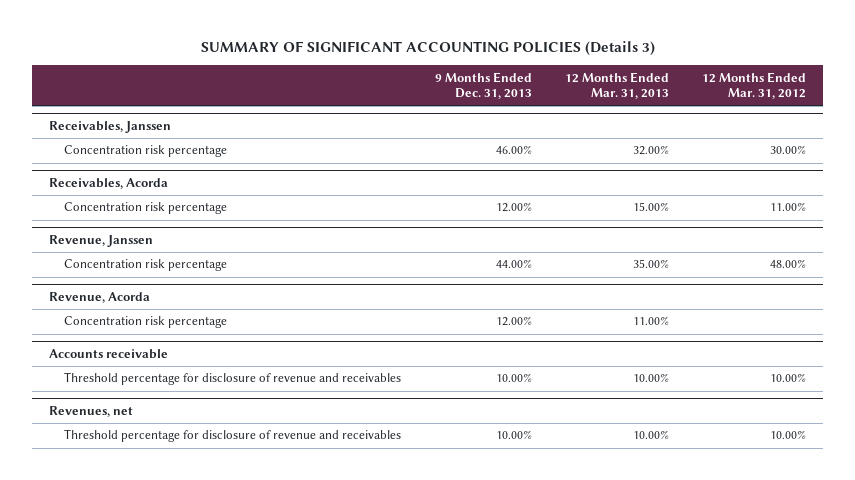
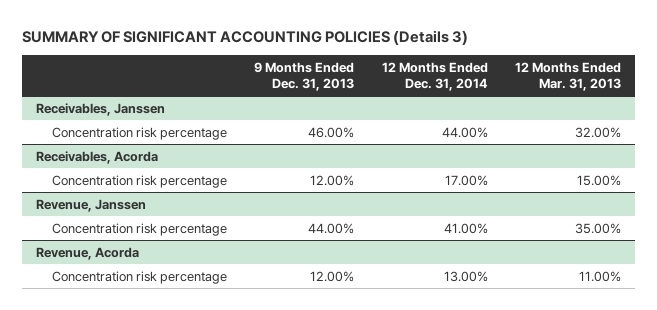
- | 9 Months Ended Dec. 31, 2013 | 12 Months Ended Mar. 31, 2013 | 12 Months Ended Mar. 31, 2012
+ | 9 Months Ended Dec. 31, 2013 | 12 Months Ended Dec. 31, 2014 | 12 Months Ended Mar. 31, 2013
- Accounts receivable
- Threshold percentage for disclosure of revenue and receivables | 10.00% | 10.00% | 10.00%
- Revenues, net
- Threshold percentage for disclosure of revenue and receivables | 10.00% | 10.00% | 10.00%

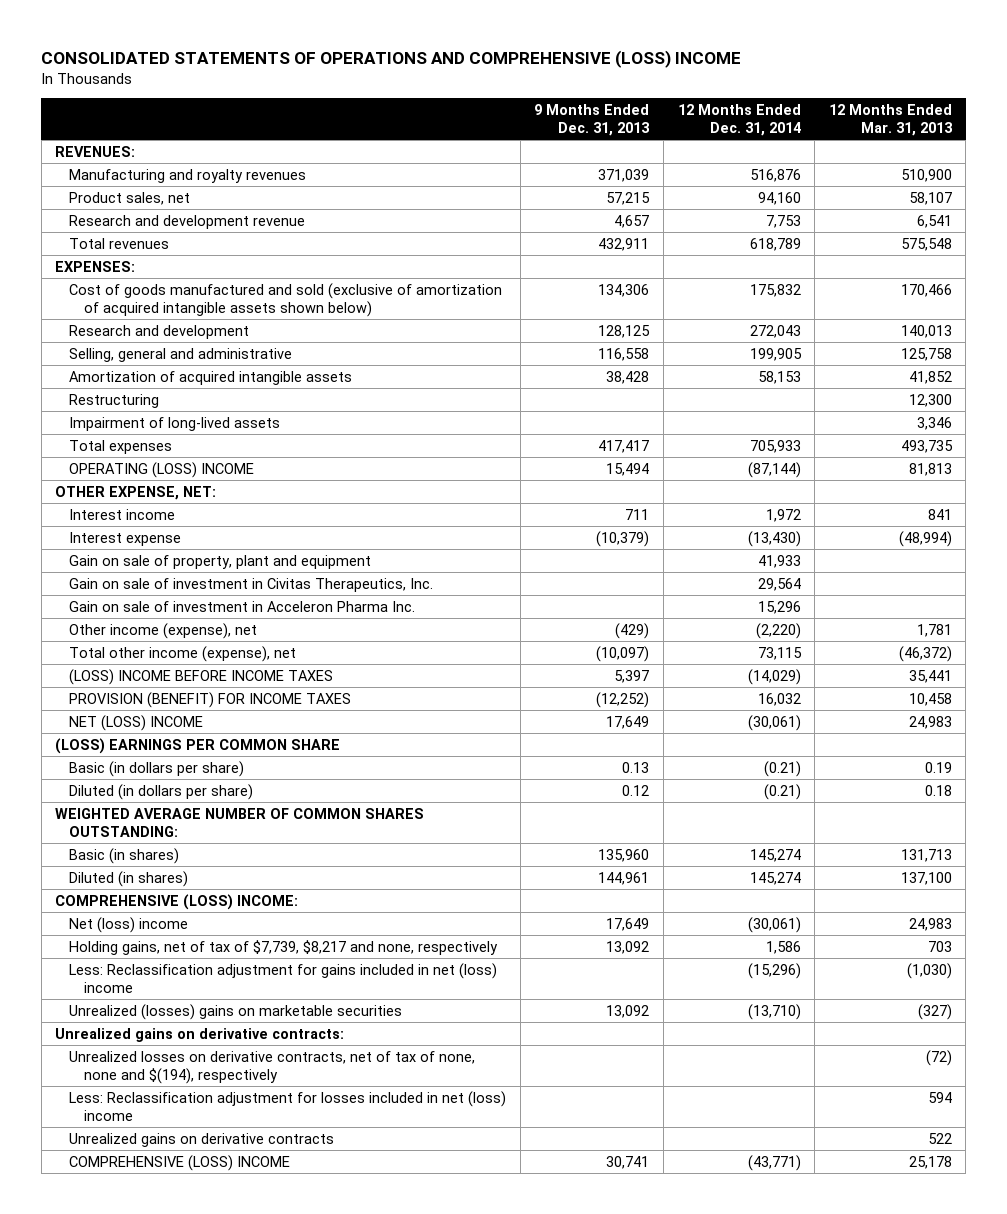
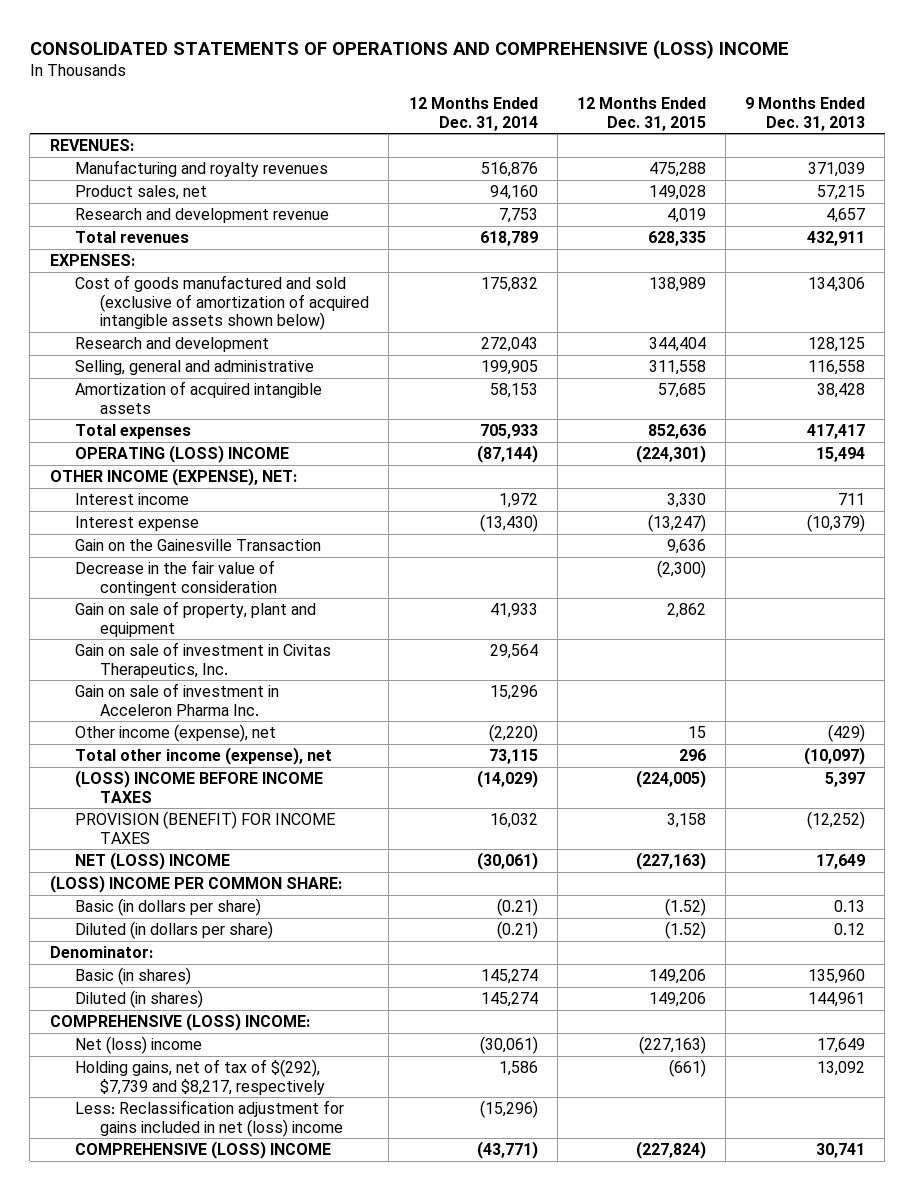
- | 9 Months Ended Dec. 31, 2013 | 12 Months Ended Dec. 31, 2014 | 12 Months Ended Mar. 31, 2013
+ | 12 Months Ended Dec. 31, 2014 | 12 Months Ended Dec. 31, 2015 | 9 Months Ended Dec. 31, 2013
- Restructuring | | | 12,300
- Impairment of long-lived assets | | | 3,346
- OTHER EXPENSE, NET:
+ OTHER INCOME (EXPENSE), NET:
+ Gain on the Gainesville Transaction | | 9,636 |
+ Decrease in the fair value of contingent consideration | | (2,300) |
- (LOSS) EARNINGS PER COMMON SHARE
+ (LOSS) INCOME PER COMMON SHARE:
- WEIGHTED AVERAGE NUMBER OF COMMON SHARES OUTSTANDING:
+ Denominator:
- Holding gains, net of tax of $7,739, $8,217 and none, respectively | 13,092 | 1,586 | 703
+ Holding gains, net of tax of $(292), $7,739 and $8,217, respectively | 1,586 | (661) | 13,092
- Unrealized (losses) gains on marketable securities | 13,092 | (13,710) | (327)
- Unrealized gains on derivative contracts:
- Unrealized losses on derivative contracts, net of tax of none, none and $(194), respectively | | | (72)
- Less: Reclassification adjustment for losses included in net (loss) income | | | 594
- Unrealized gains on derivative contracts | | | 522

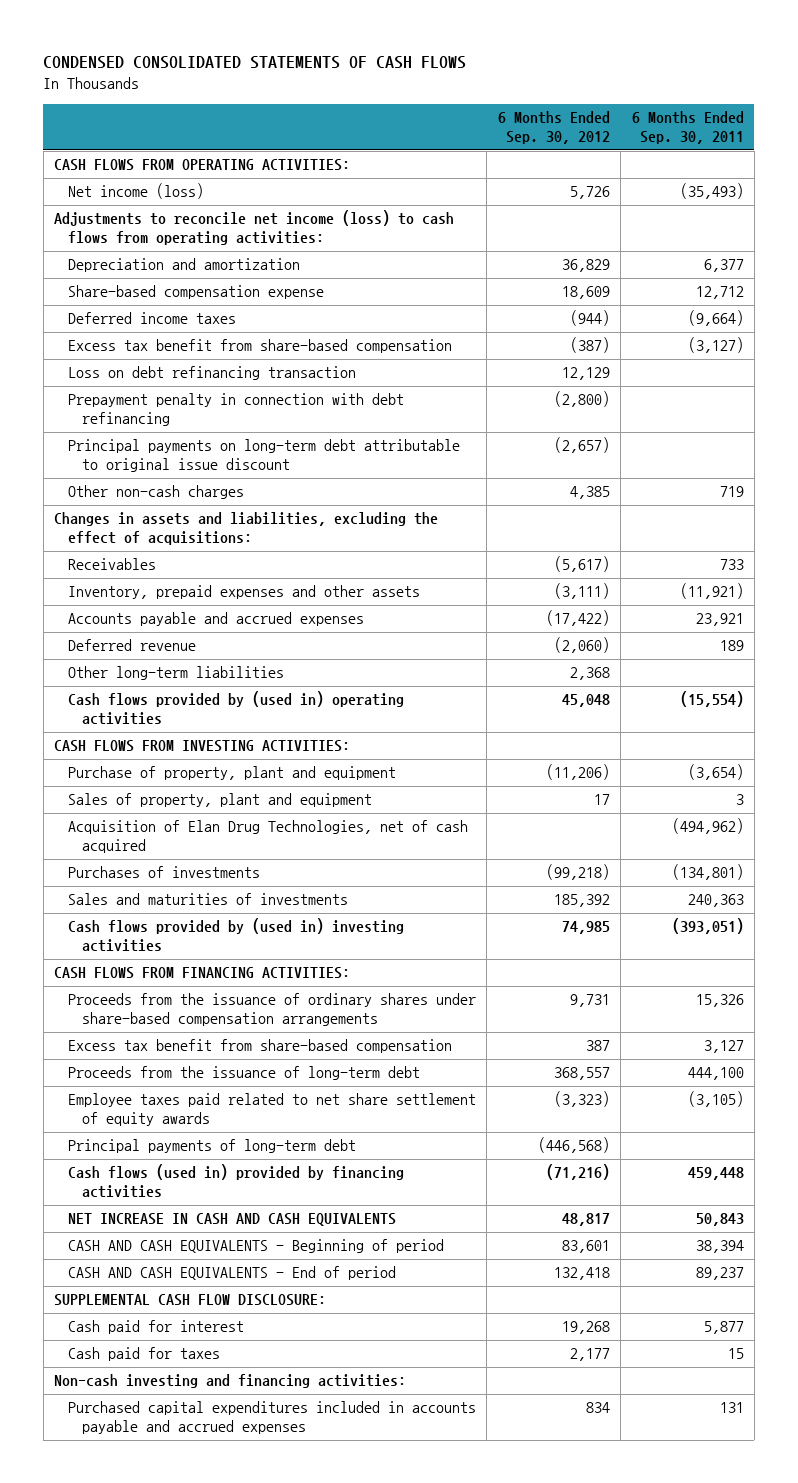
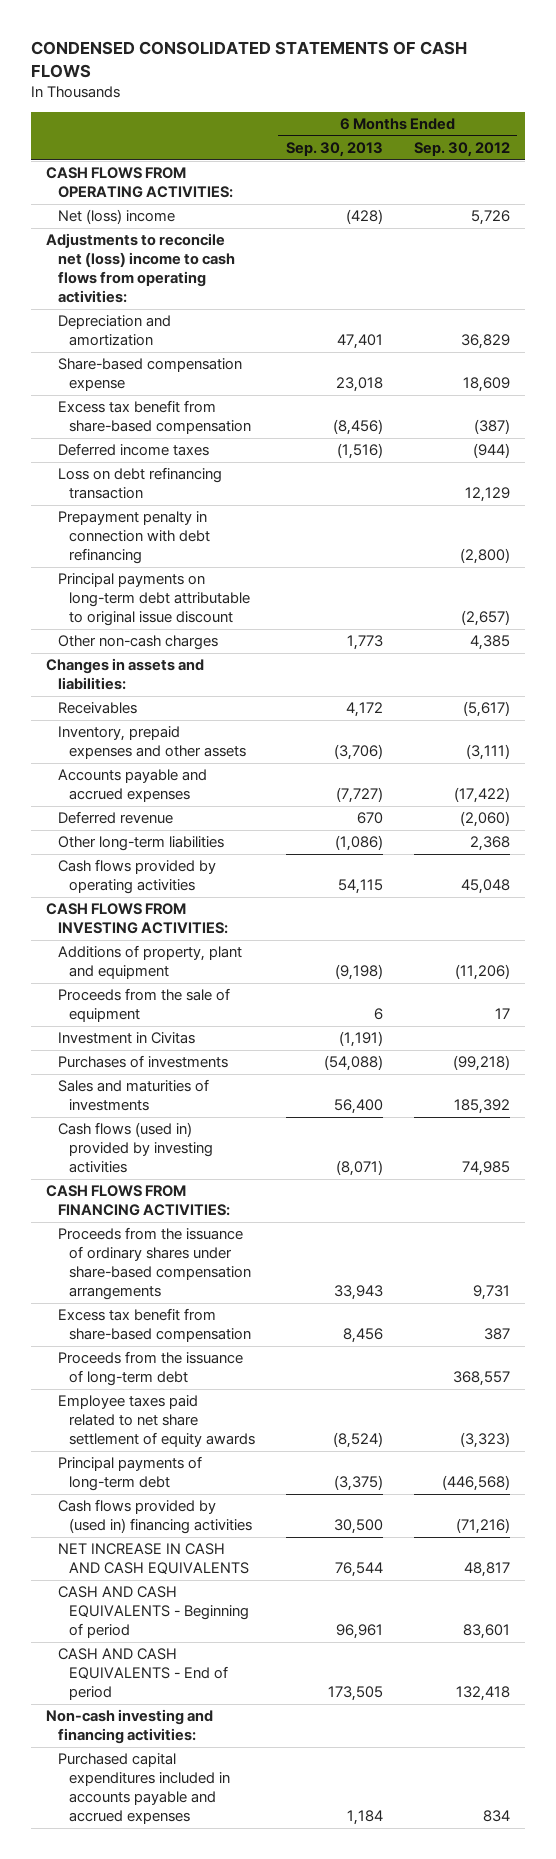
- | 6 Months Ended Sep. 30, 2012 | 6 Months Ended Sep. 30, 2011
+ | 6 Months Ended Sep. 30, 2013 | 6 Months Ended Sep. 30, 2012
- Net income (loss) | 5,726 | (35,493)
- Adjustments to reconcile net income (loss) to cash flows from operating activities:
+ Net (loss) income | (428) | 5,726
+ Adjustments to reconcile net (loss) income to cash flows from operating activities:
moved down: Deferred income taxes | (1,516) | (944)
- Changes in assets and liabilities, excluding the effect of acquisitions:
+ Changes in assets and liabilities:
- Cash flows provided by (used in) operating activities | 45,048 | (15,554)
+ Cash flows provided by operating activities | 54,115 | 45,048
- Purchase of property, plant and equipment | (11,206) | (3,654)
- Sales of property, plant and equipment | 17 | 3
- Acquisition of Elan Drug Technologies, net of cash acquired | | (494,962)
+ Additions of property, plant and equipment | (9,198) | (11,206)
+ Proceeds from the sale of equipment | 6 | 17
+ Investment in Civitas | (1,191) |
- Cash flows provided by (used in) investing activities | 74,985 | (393,051)
+ Cash flows (used in) provided by investing activities | (8,071) | 74,985
- Cash flows (used in) provided by financing activities | (71,216) | 459,448
+ Cash flows provided by (used in) financing activities | 30,500 | (71,216)
- SUPPLEMENTAL CASH FLOW DISCLOSURE:
- Cash paid for interest | 19,268 | 5,877
- Cash paid for taxes | 2,177 | 15

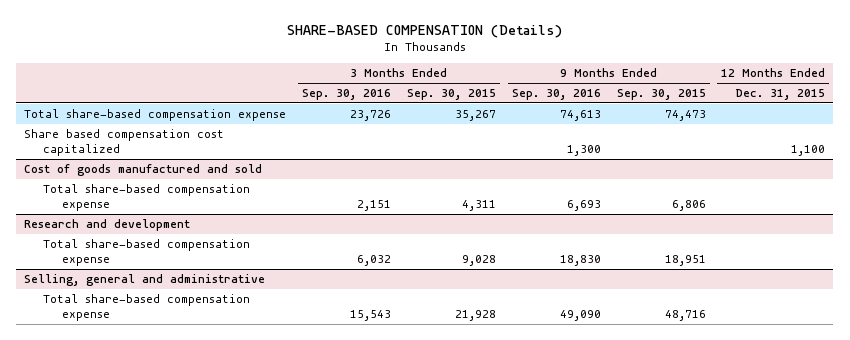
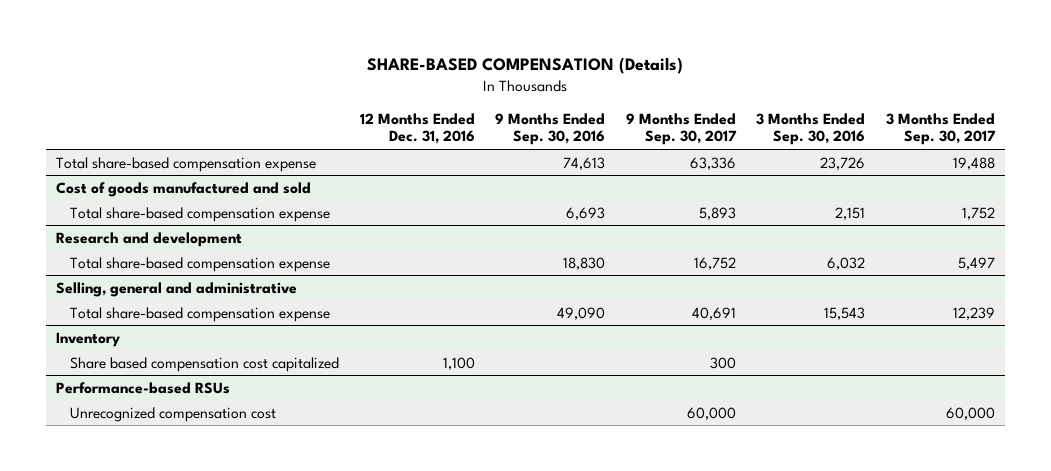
- | 3 Months Ended Sep. 30, 2016 | 3 Months Ended Sep. 30, 2015 | 9 Months Ended Sep. 30, 2016 | 9 Months Ended Sep. 30, 2015 | 12 Months Ended Dec. 31, 2015
+ | 12 Months Ended Dec. 31, 2016 | 9 Months Ended Sep. 30, 2016 | 9 Months Ended Sep. 30, 2017 | 3 Months Ended Sep. 30, 2016 | 3 Months Ended Sep. 30, 2017
- Share based compensation cost capitalized | | | 1,300 | | 1,100
+ Inventory
+ Share based compensation cost capitalized | 1,100 | | 300 | |
+ Performance-based RSUs
+ Unrecognized compensation cost | | | 60,000 | | 60,000

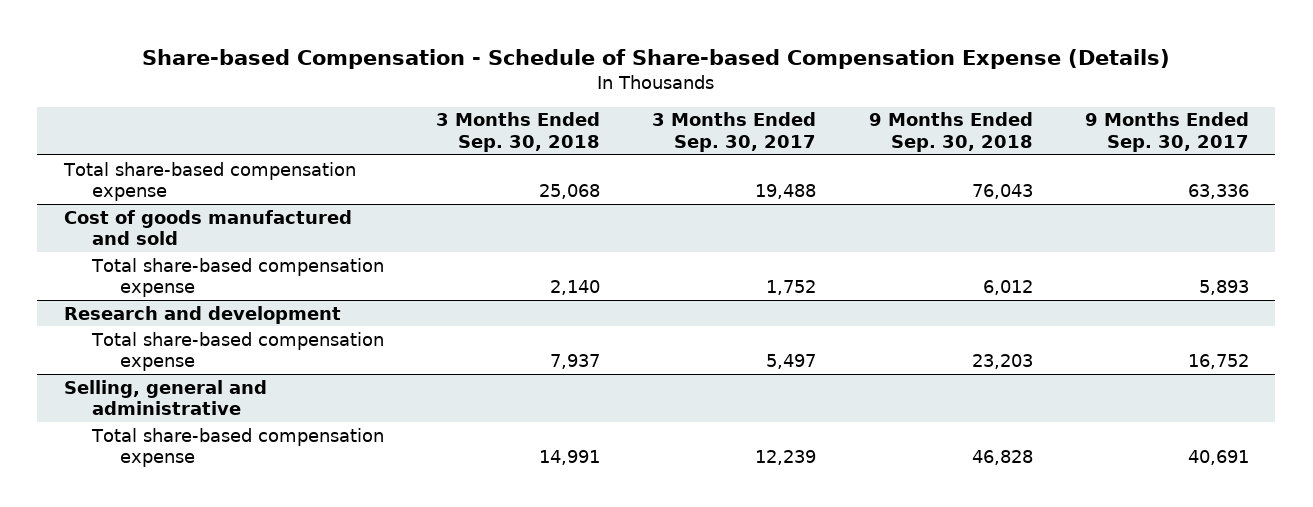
- SHARE-BASED COMPENSATION (Details)
+ Share-based Compensation - Schedule of Share-based Compensation Expense (Details)
- | 12 Months Ended Dec. 31, 2016 | 9 Months Ended Sep. 30, 2016 | 9 Months Ended Sep. 30, 2017 | 3 Months Ended Sep. 30, 2016 | 3 Months Ended Sep. 30, 2017
+ | 3 Months Ended Sep. 30, 2018 | 3 Months Ended Sep. 30, 2017 | 9 Months Ended Sep. 30, 2018 | 9 Months Ended Sep. 30, 2017
- Inventory
- Share based compensation cost capitalized | 1,100 | | 300 | |
- Performance-based RSUs
- Unrecognized compensation cost | | | 60,000 | | 60,000

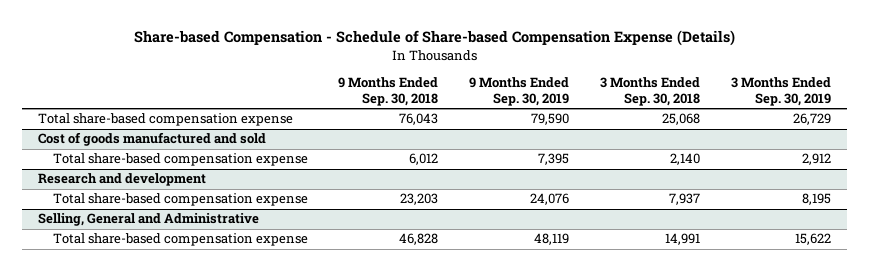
- | 3 Months Ended Sep. 30, 2018 | 3 Months Ended Sep. 30, 2017 | 9 Months Ended Sep. 30, 2018 | 9 Months Ended Sep. 30, 2017
+ | 9 Months Ended Sep. 30, 2018 | 9 Months Ended Sep. 30, 2019 | 3 Months Ended Sep. 30, 2018 | 3 Months Ended Sep. 30, 2019
- Selling, general and administrative
+ Selling, General and Administrative

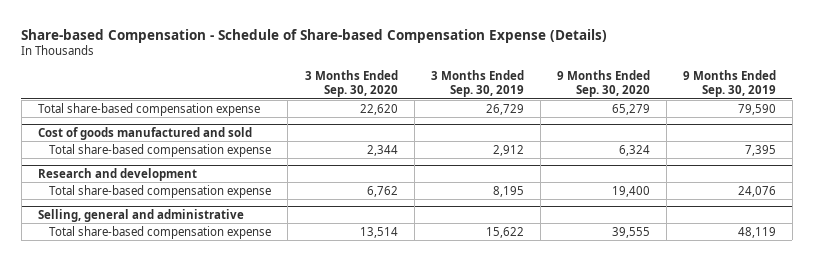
- | 9 Months Ended Sep. 30, 2018 | 9 Months Ended Sep. 30, 2019 | 3 Months Ended Sep. 30, 2018 | 3 Months Ended Sep. 30, 2019
+ | 3 Months Ended Sep. 30, 2020 | 3 Months Ended Sep. 30, 2019 | 9 Months Ended Sep. 30, 2020 | 9 Months Ended Sep. 30, 2019
- Selling, General and Administrative
+ Selling, general and administrative

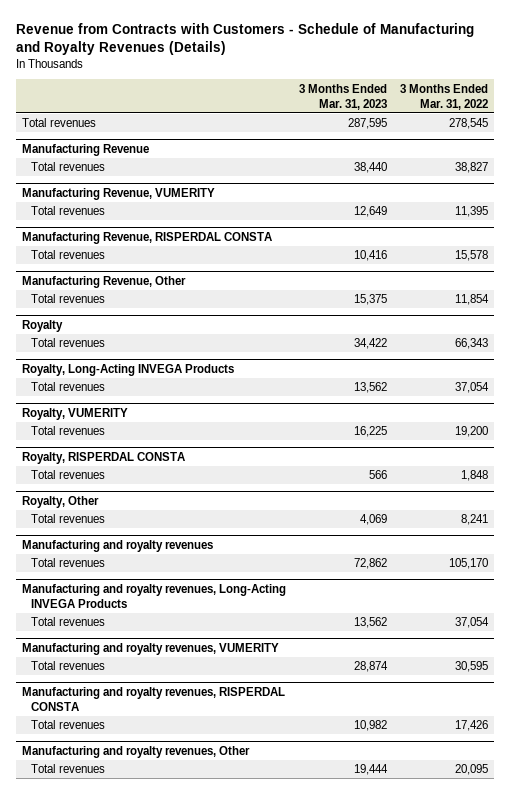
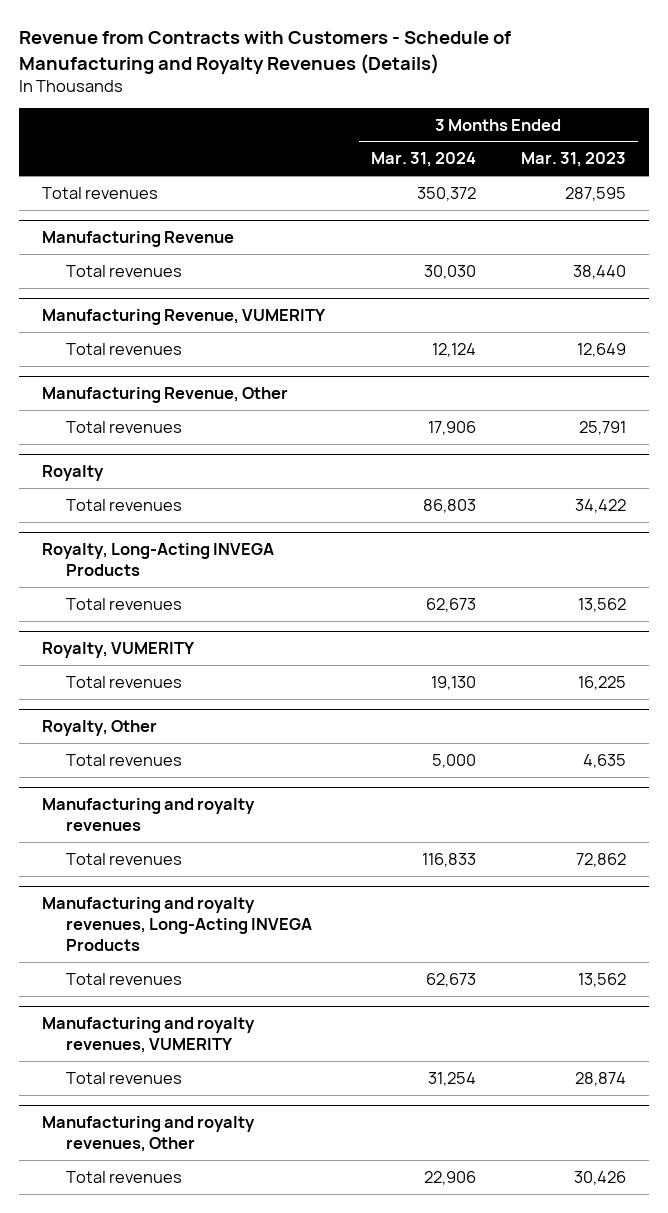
- | 3 Months Ended Mar. 31, 2023 | 3 Months Ended Mar. 31, 2022
+ | 3 Months Ended Mar. 31, 2024 | 3 Months Ended Mar. 31, 2023
- Manufacturing Revenue, RISPERDAL CONSTA
- Total revenues | 10,416 | 15,578
@ Manufacturing Revenue, Other
- Total revenues | 15,375 | 11,854
+ Total revenues | 17,906 | 25,791
- Royalty, RISPERDAL CONSTA
- Total revenues | 566 | 1,848
@ Royalty, Other
- Total revenues | 4,069 | 8,241
+ Total revenues | 5,000 | 4,635
- Manufacturing and royalty revenues, RISPERDAL CONSTA
- Total revenues | 10,982 | 17,426
@ Manufacturing and royalty revenues, Other
- Total revenues | 19,444 | 20,095
+ Total revenues | 22,906 | 30,426

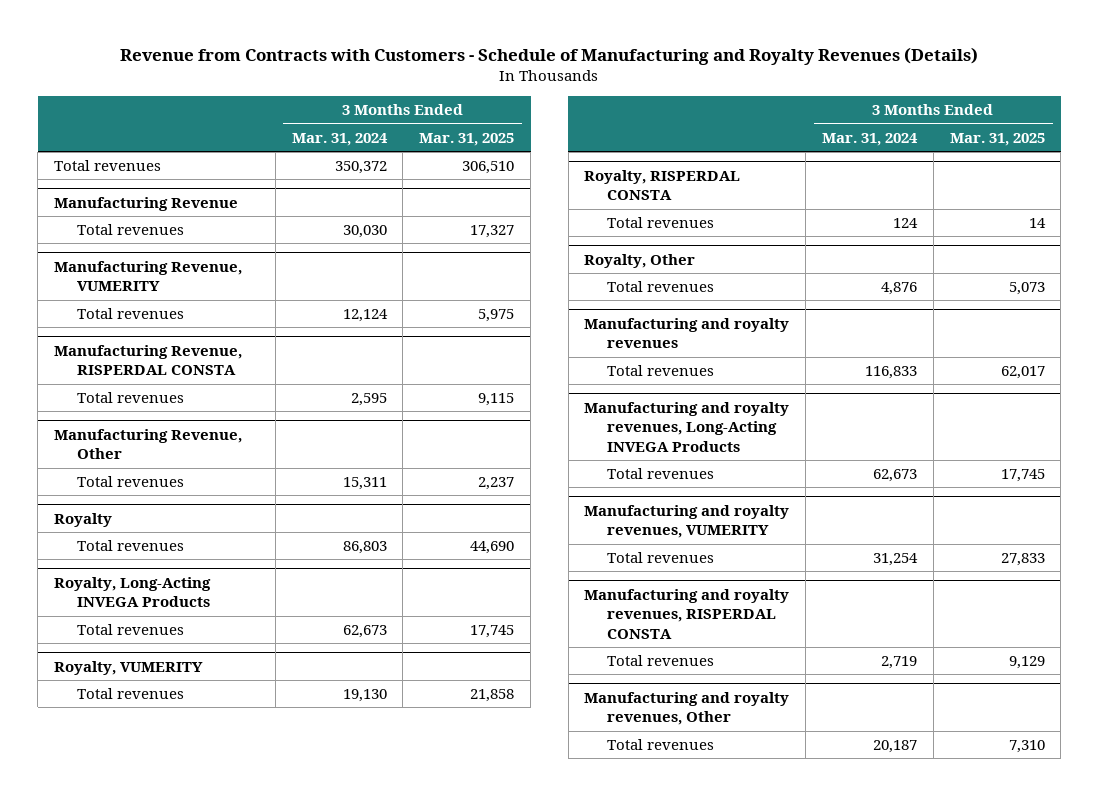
- | 3 Months Ended Mar. 31, 2024 | 3 Months Ended Mar. 31, 2023
+ | 3 Months Ended Mar. 31, 2024 | 3 Months Ended Mar. 31, 2025
+ Manufacturing Revenue, RISPERDAL CONSTA
+ Total revenues | 2,595 | 9,115
@ Manufacturing Revenue, Other
- Total revenues | 17,906 | 25,791
+ Total revenues | 15,311 | 2,237
+ Royalty, RISPERDAL CONSTA
+ Total revenues | 124 | 14
@ Royalty, Other
- Total revenues | 5,000 | 4,635
+ Total revenues | 4,876 | 5,073
+ Manufacturing and royalty revenues, RISPERDAL CONSTA
+ Total revenues | 2,719 | 9,129
@ Manufacturing and royalty revenues, Other
- Total revenues | 22,906 | 30,426
+ Total revenues | 20,187 | 7,310

